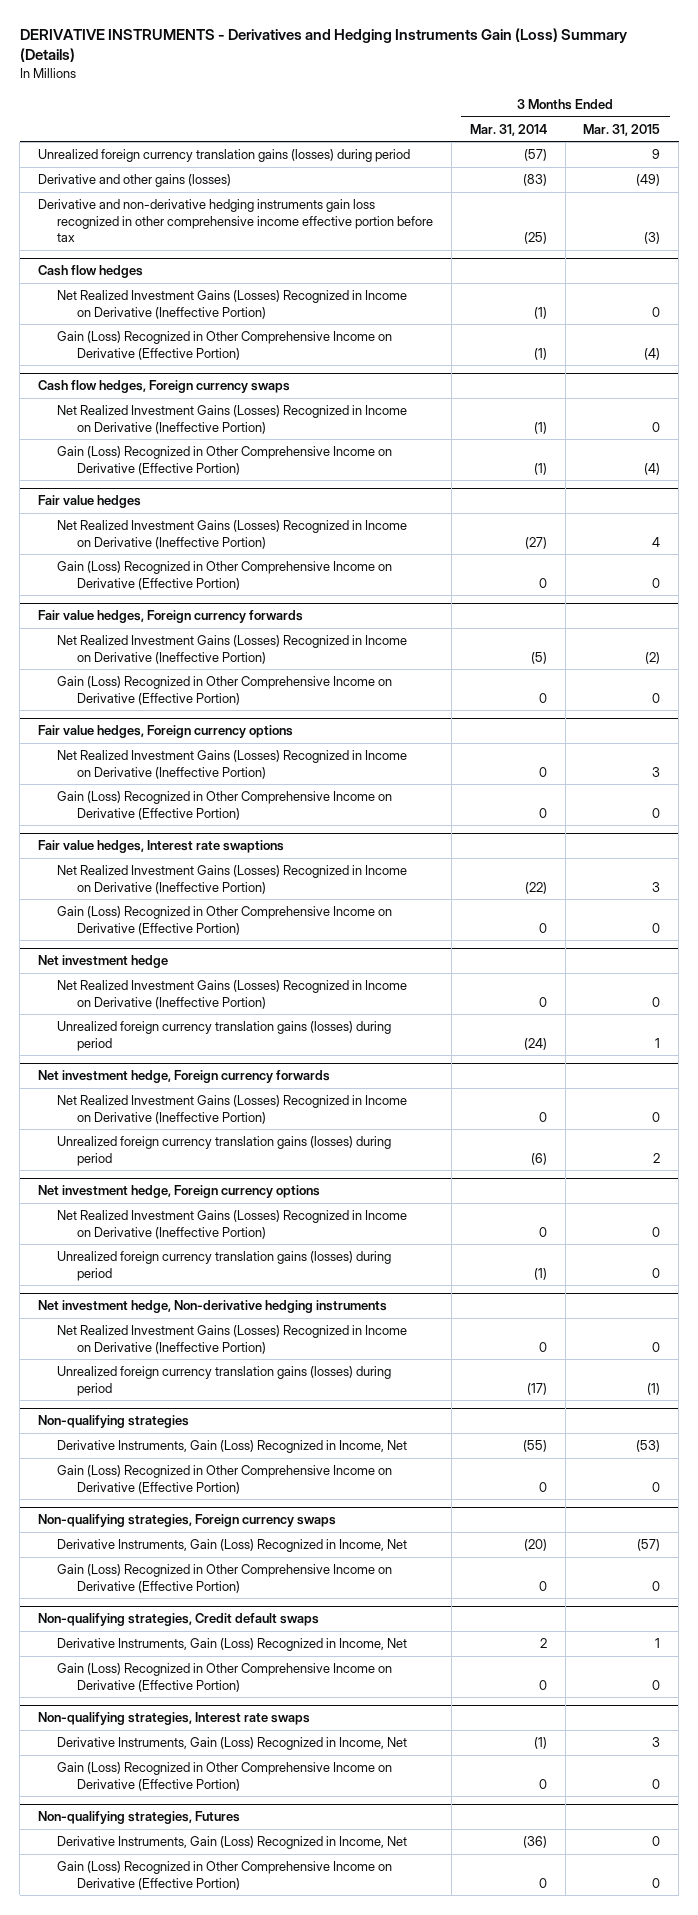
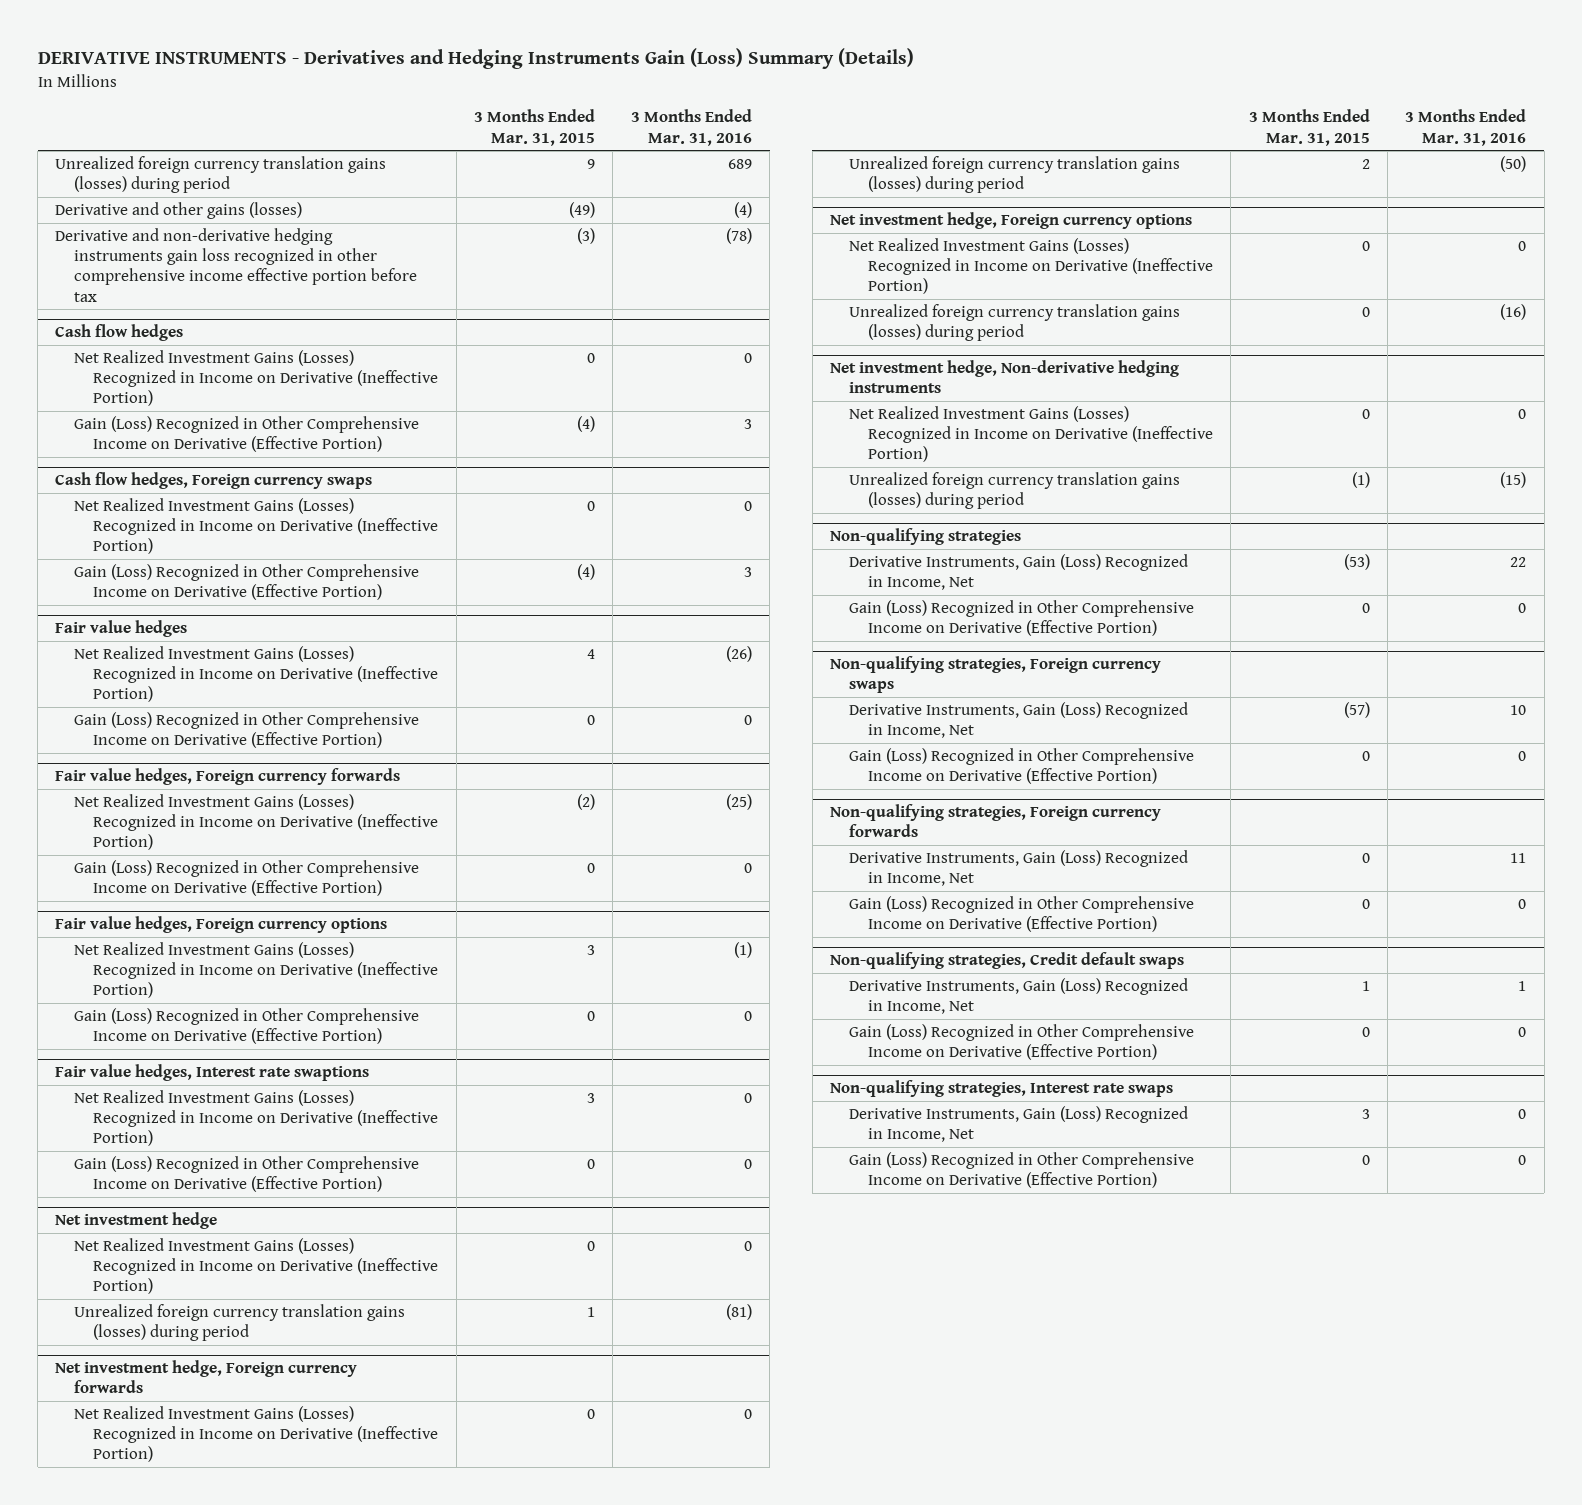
- | 3 Months Ended Mar. 31, 2014 | 3 Months Ended Mar. 31, 2015
+ | 3 Months Ended Mar. 31, 2015 | 3 Months Ended Mar. 31, 2016
+ Non-qualifying strategies, Foreign currency forwards
+ Derivative Instruments, Gain (Loss) Recognized in Income, Net | 0 | 11
+ Gain (Loss) Recognized in Other Comprehensive Income on Derivative (Effective Portion) | 0 | 0
- Non-qualifying strategies, Futures
- Derivative Instruments, Gain (Loss) Recognized in Income, Net | (36) | 0
- Gain (Loss) Recognized in Other Comprehensive Income on Derivative (Effective Portion) | 0 | 0

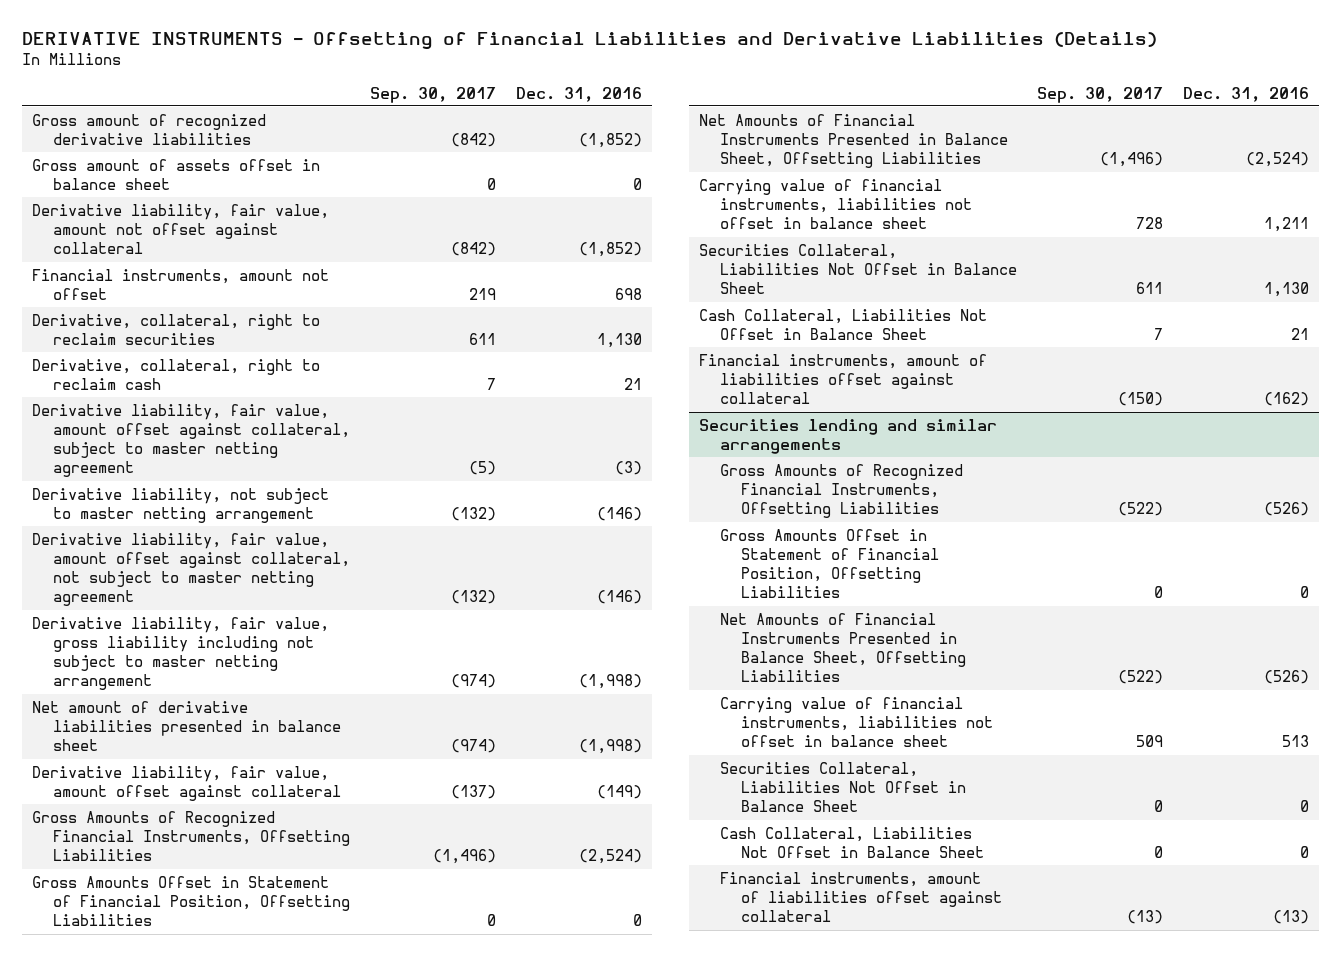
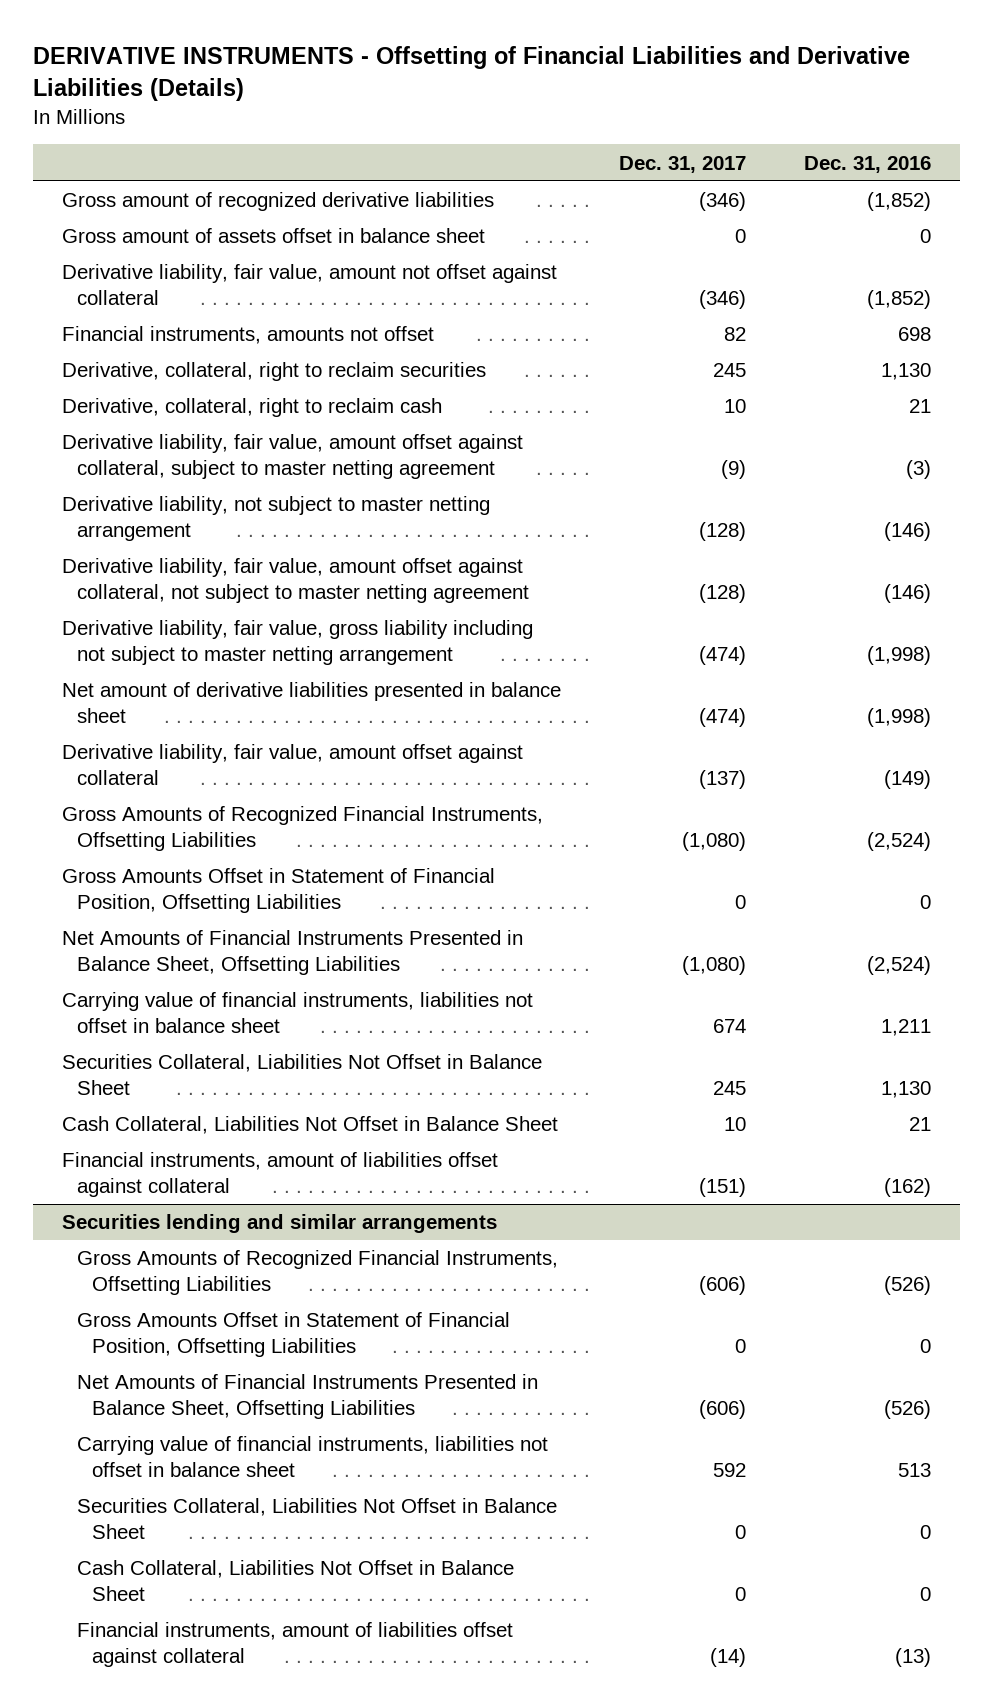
- | Sep. 30, 2017 | Dec. 31, 2016
+ | Dec. 31, 2017 | Dec. 31, 2016
- Financial instruments, amount not offset | 219 | 698
+ Financial instruments, amounts not offset | 82 | 698

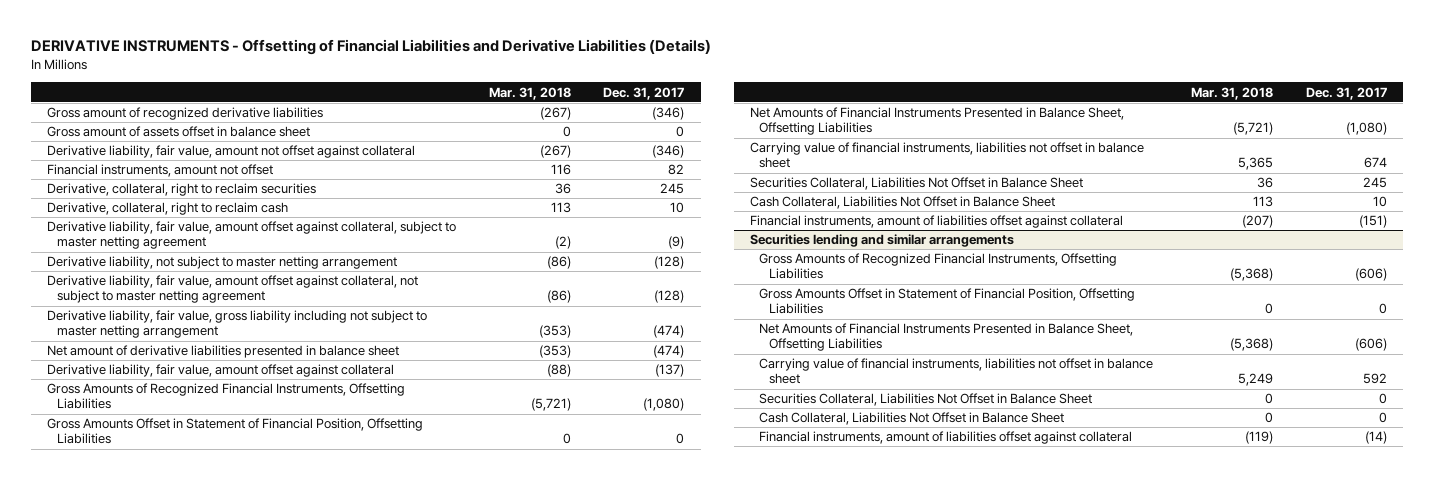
- | Dec. 31, 2017 | Dec. 31, 2016
+ | Mar. 31, 2018 | Dec. 31, 2017
- Financial instruments, amounts not offset | 82 | 698
+ Financial instruments, amount not offset | 116 | 82

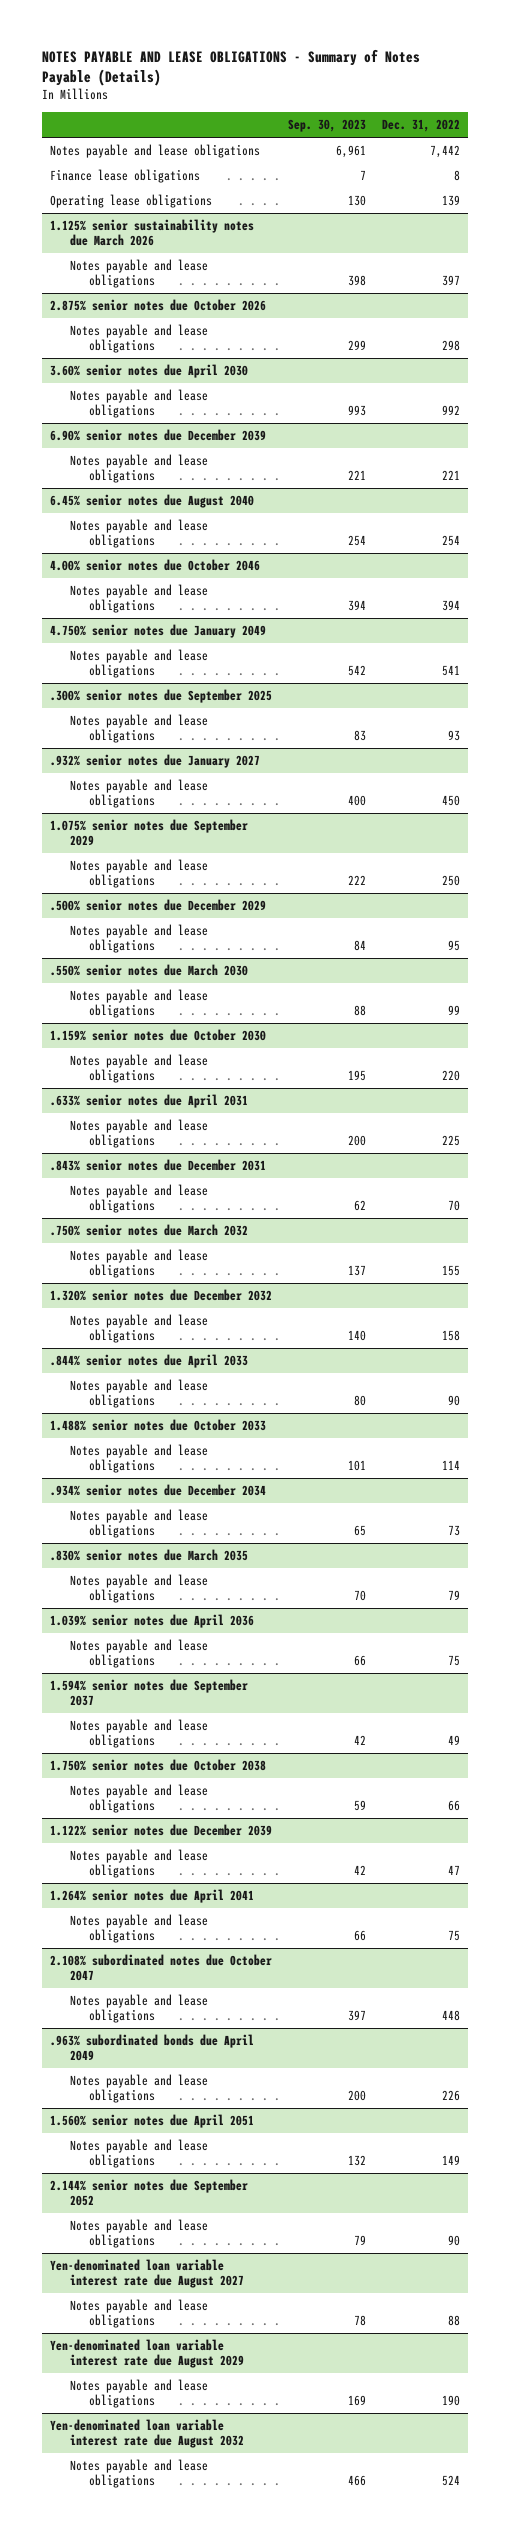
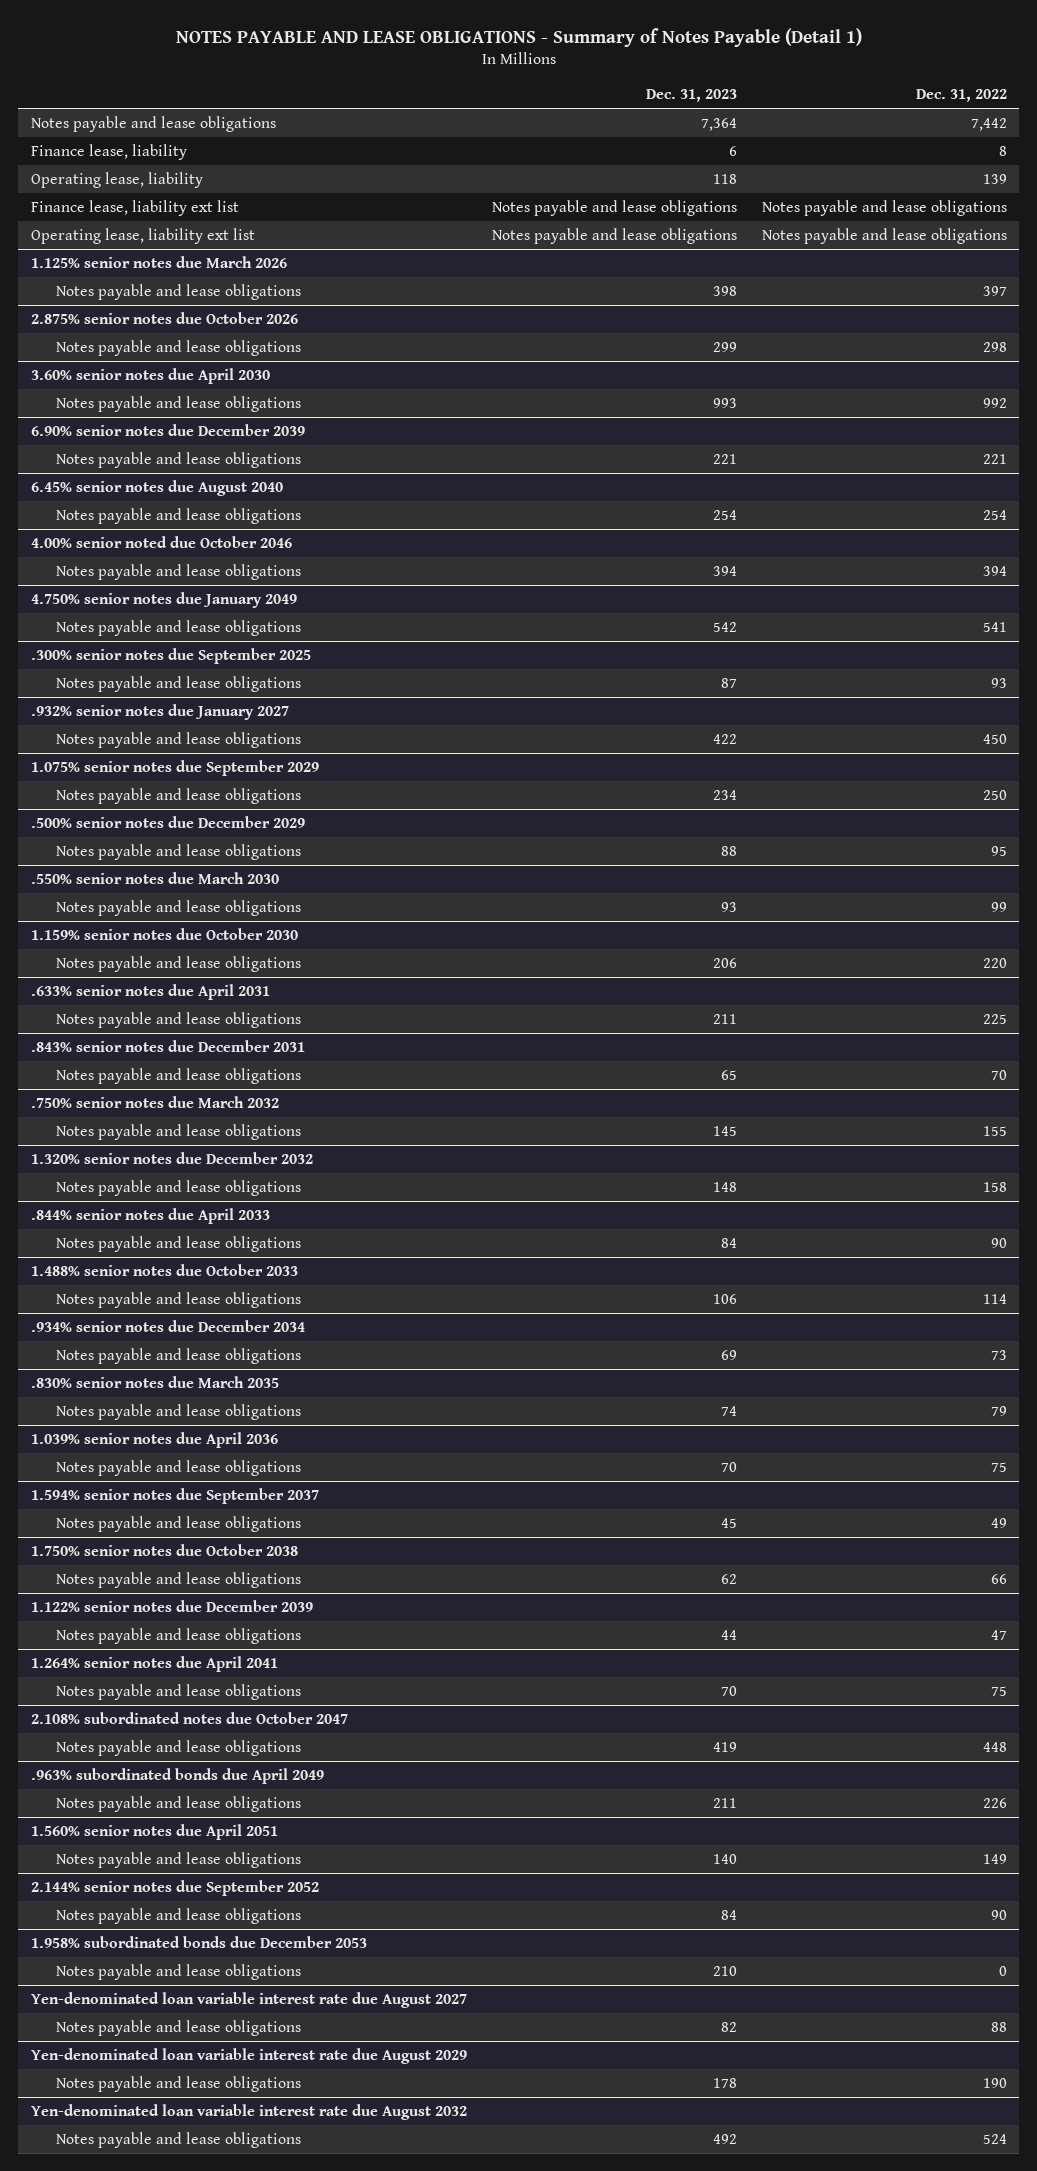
- NOTES PAYABLE AND LEASE OBLIGATIONS - Summary of Notes Payable (Details)
+ NOTES PAYABLE AND LEASE OBLIGATIONS - Summary of Notes Payable (Detail 1)
- | Sep. 30, 2023 | Dec. 31, 2022
+ | Dec. 31, 2023 | Dec. 31, 2022
- Finance lease obligations | 7 | 8
- Operating lease obligations | 130 | 139
- 1.125% senior sustainability notes due March 2026
+ Finance lease, liability | 6 | 8
+ Operating lease, liability | 118 | 139
+ Finance lease, liability ext list | Notes payable and lease obligations | Notes payable and lease obligations
+ Operating lease, liability ext list | Notes payable and lease obligations | Notes payable and lease obligations
+ 1.125% senior notes due March 2026
- 4.00% senior notes due October 2046
+ 4.00% senior noted due October 2046
+ 1.958% subordinated bonds due December 2053
+ Notes payable and lease obligations | 210 | 0

